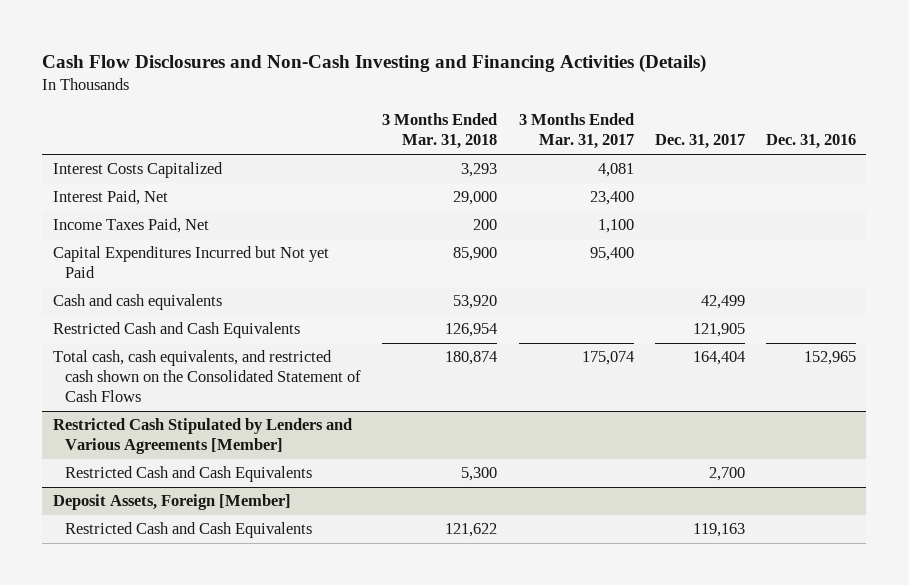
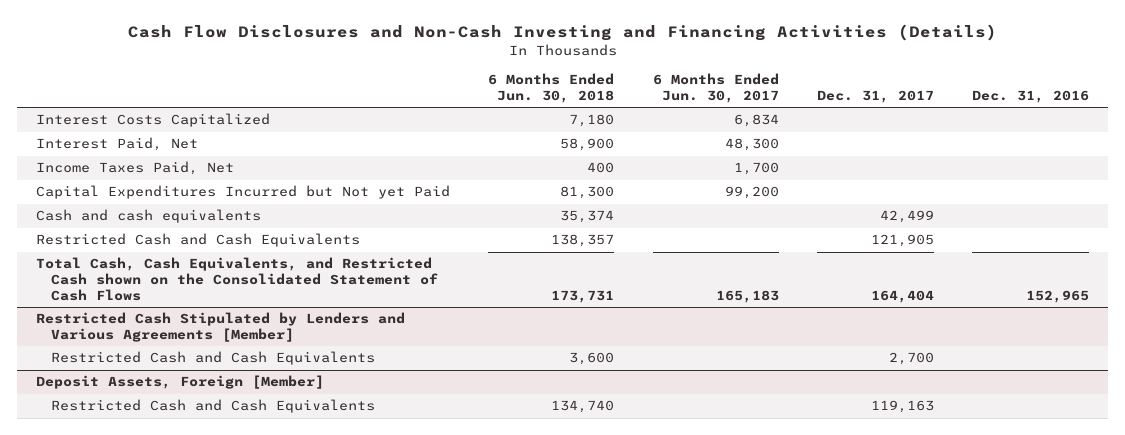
- | 3 Months Ended Mar. 31, 2018 | 3 Months Ended Mar. 31, 2017 | Dec. 31, 2017 | Dec. 31, 2016
+ | 6 Months Ended Jun. 30, 2018 | 6 Months Ended Jun. 30, 2017 | Dec. 31, 2017 | Dec. 31, 2016
- Total cash, cash equivalents, and restricted cash shown on the Consolidated Statement of Cash Flows | 180,874 | 175,074 | 164,404 | 152,965
+ Total Cash, Cash Equivalents, and Restricted Cash shown on the Consolidated Statement of Cash Flows | 173,731 | 165,183 | 164,404 | 152,965

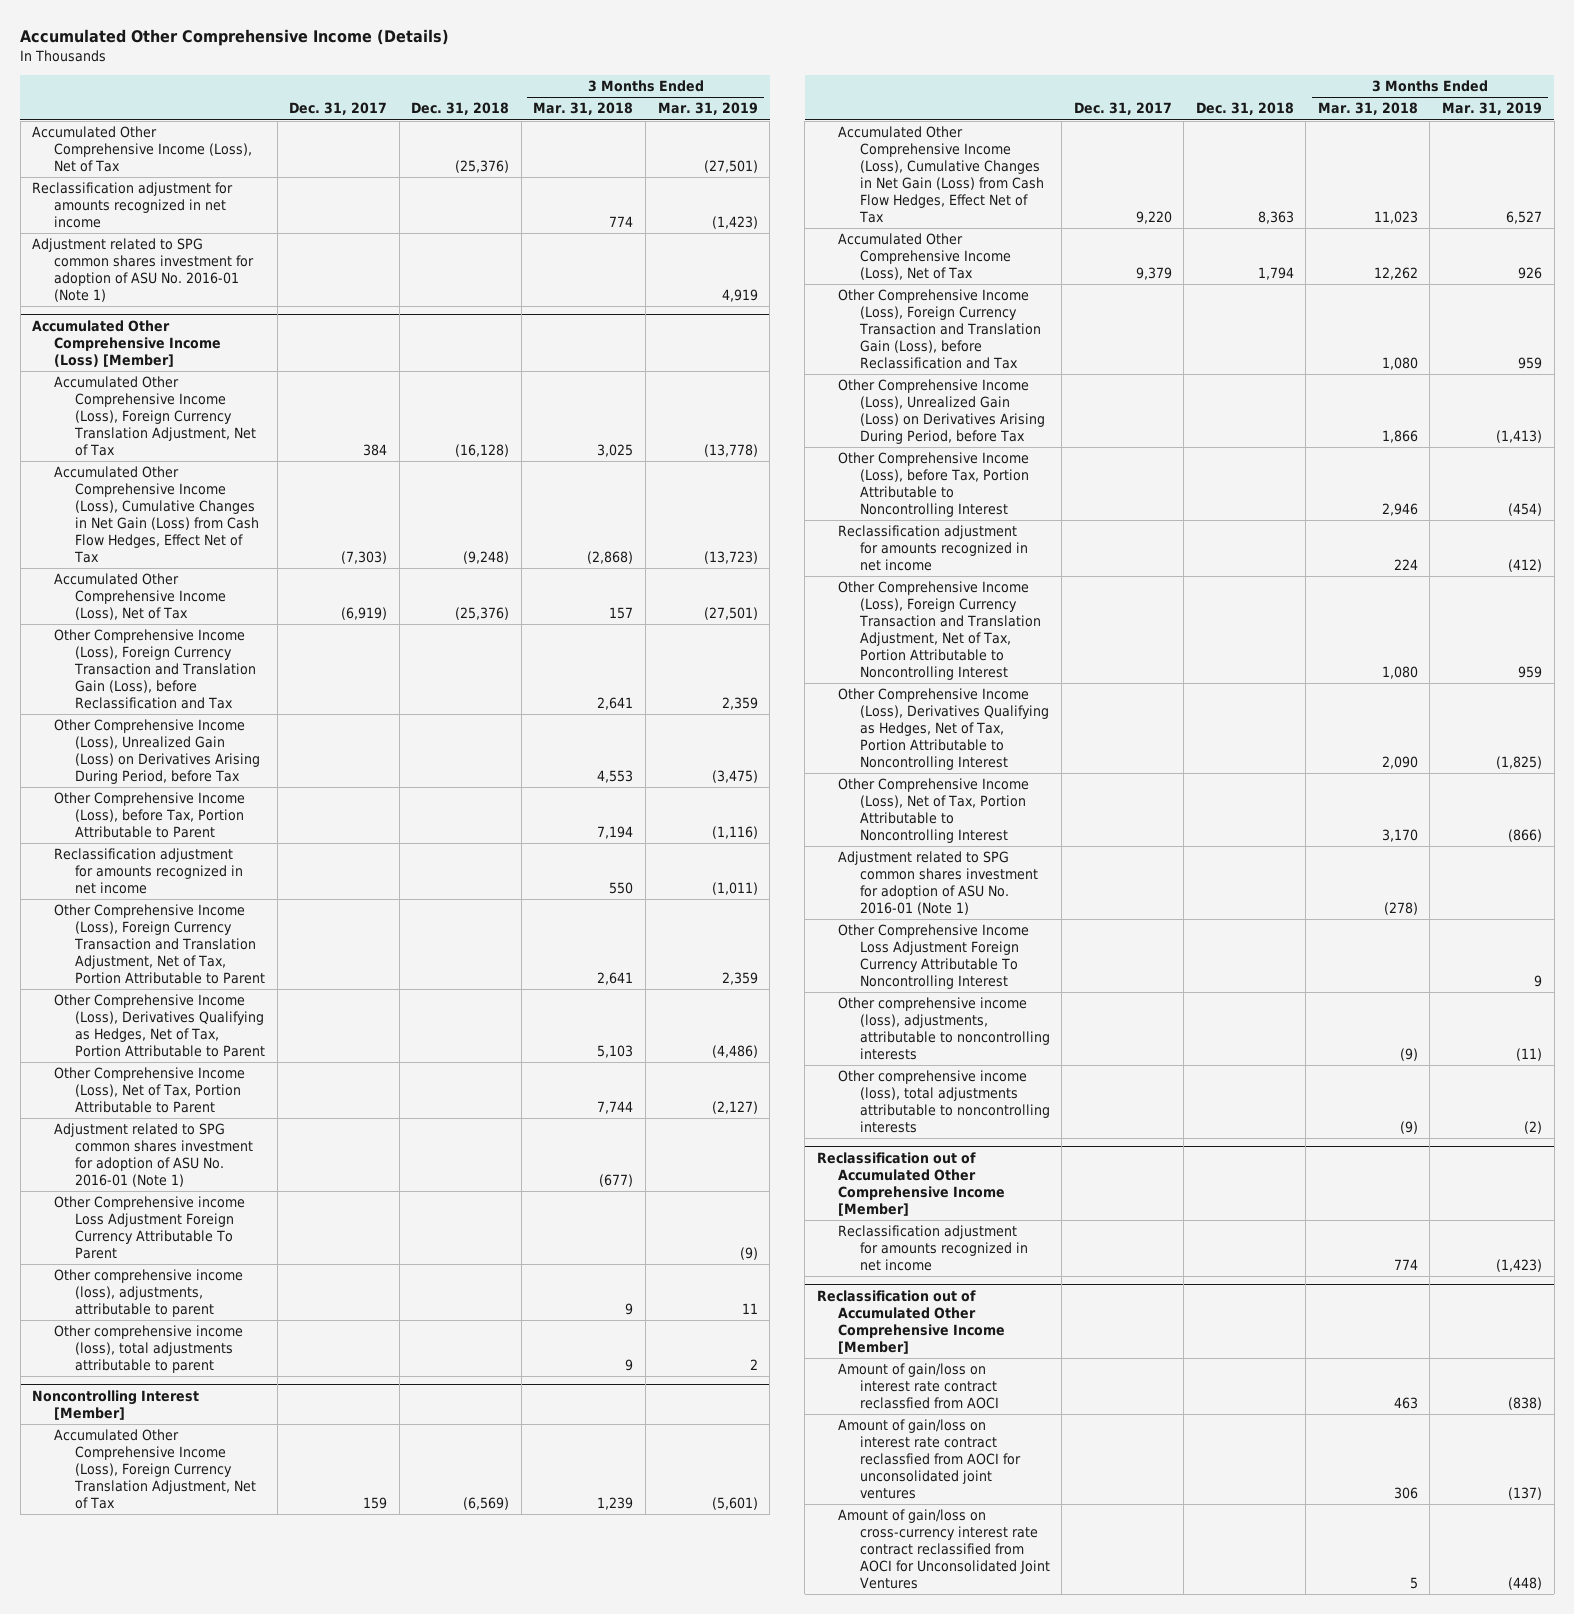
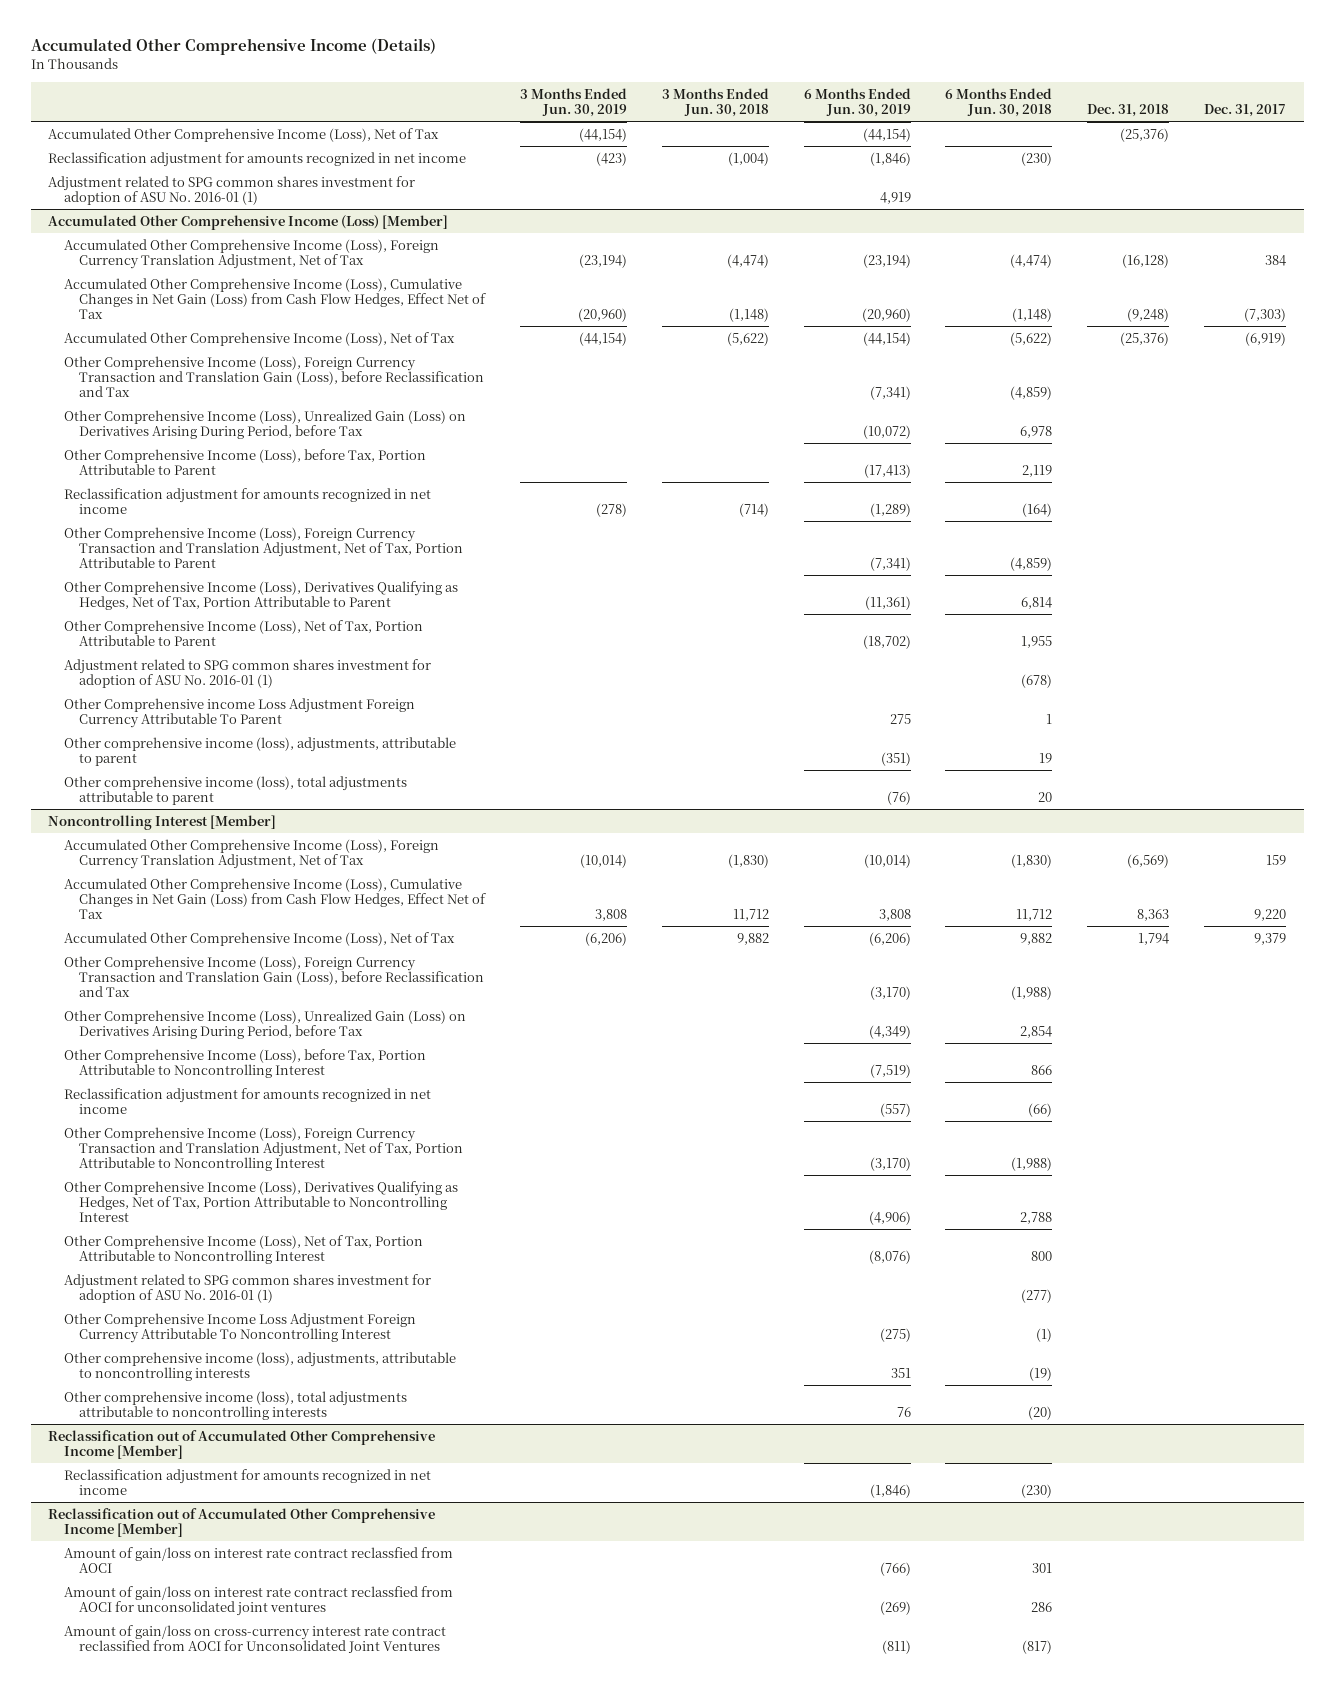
- | Dec. 31, 2017 | Dec. 31, 2018 | 3 Months Ended Mar. 31, 2018 | 3 Months Ended Mar. 31, 2019
+ | 3 Months Ended Jun. 30, 2019 | 3 Months Ended Jun. 30, 2018 | 6 Months Ended Jun. 30, 2019 | 6 Months Ended Jun. 30, 2018 | Dec. 31, 2018 | Dec. 31, 2017
- Adjustment related to SPG common shares investment for adoption of ASU No. 2016-01 (Note 1) | | | | 4,919
+ Adjustment related to SPG common shares investment for adoption of ASU No. 2016-01 (1) | | | 4,919 | | |
@ Accumulated Other Comprehensive Income (Loss) [Member]
- Adjustment related to SPG common shares investment for adoption of ASU No. 2016-01 (Note 1) | | | (677) |
+ Adjustment related to SPG common shares investment for adoption of ASU No. 2016-01 (1) | | | | (678) | |
@ Noncontrolling Interest [Member]
- Adjustment related to SPG common shares investment for adoption of ASU No. 2016-01 (Note 1) | | | (278) |
+ Adjustment related to SPG common shares investment for adoption of ASU No. 2016-01 (1) | | | | (277) | |

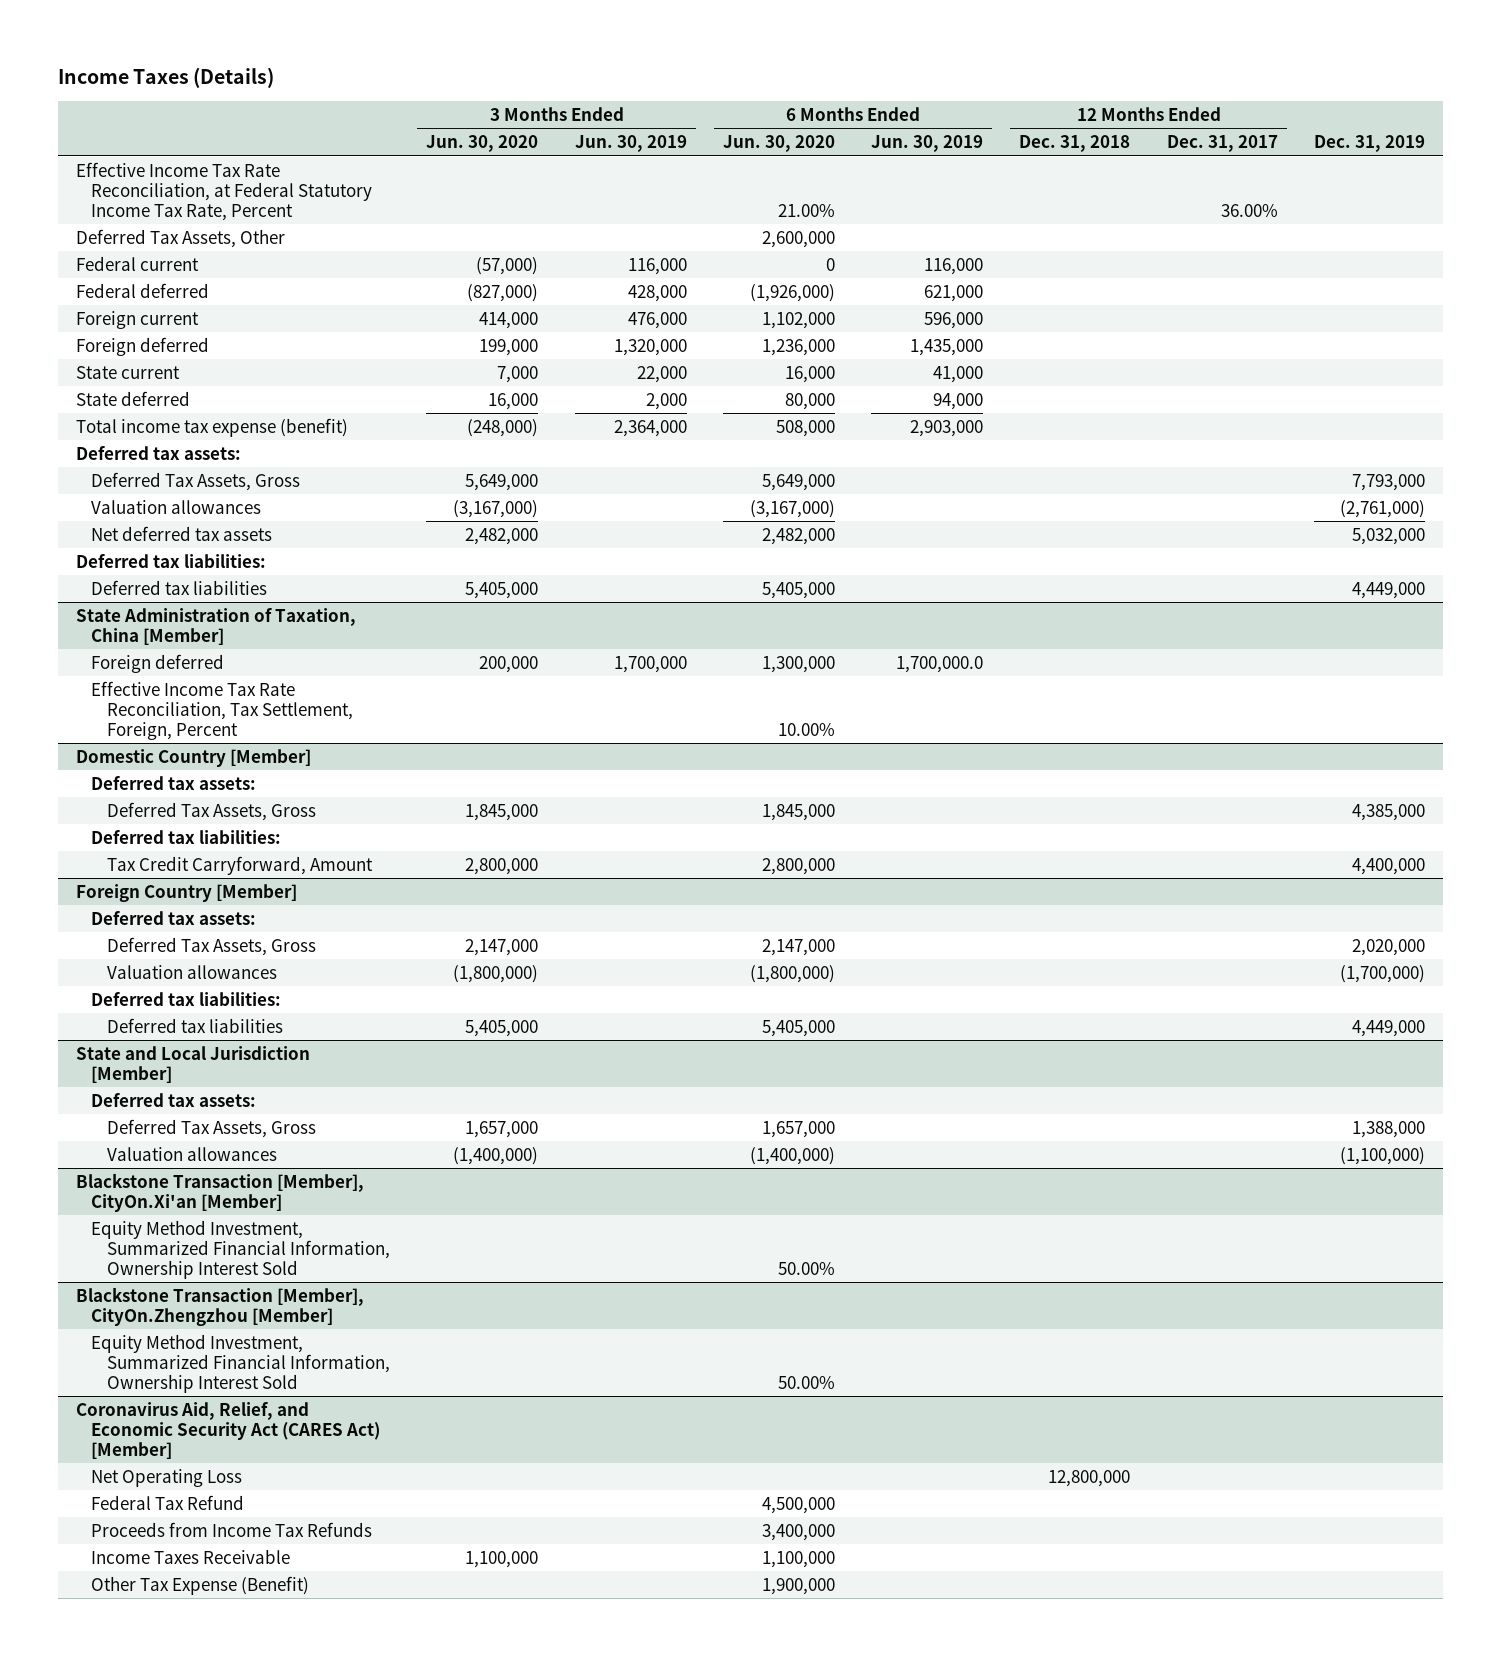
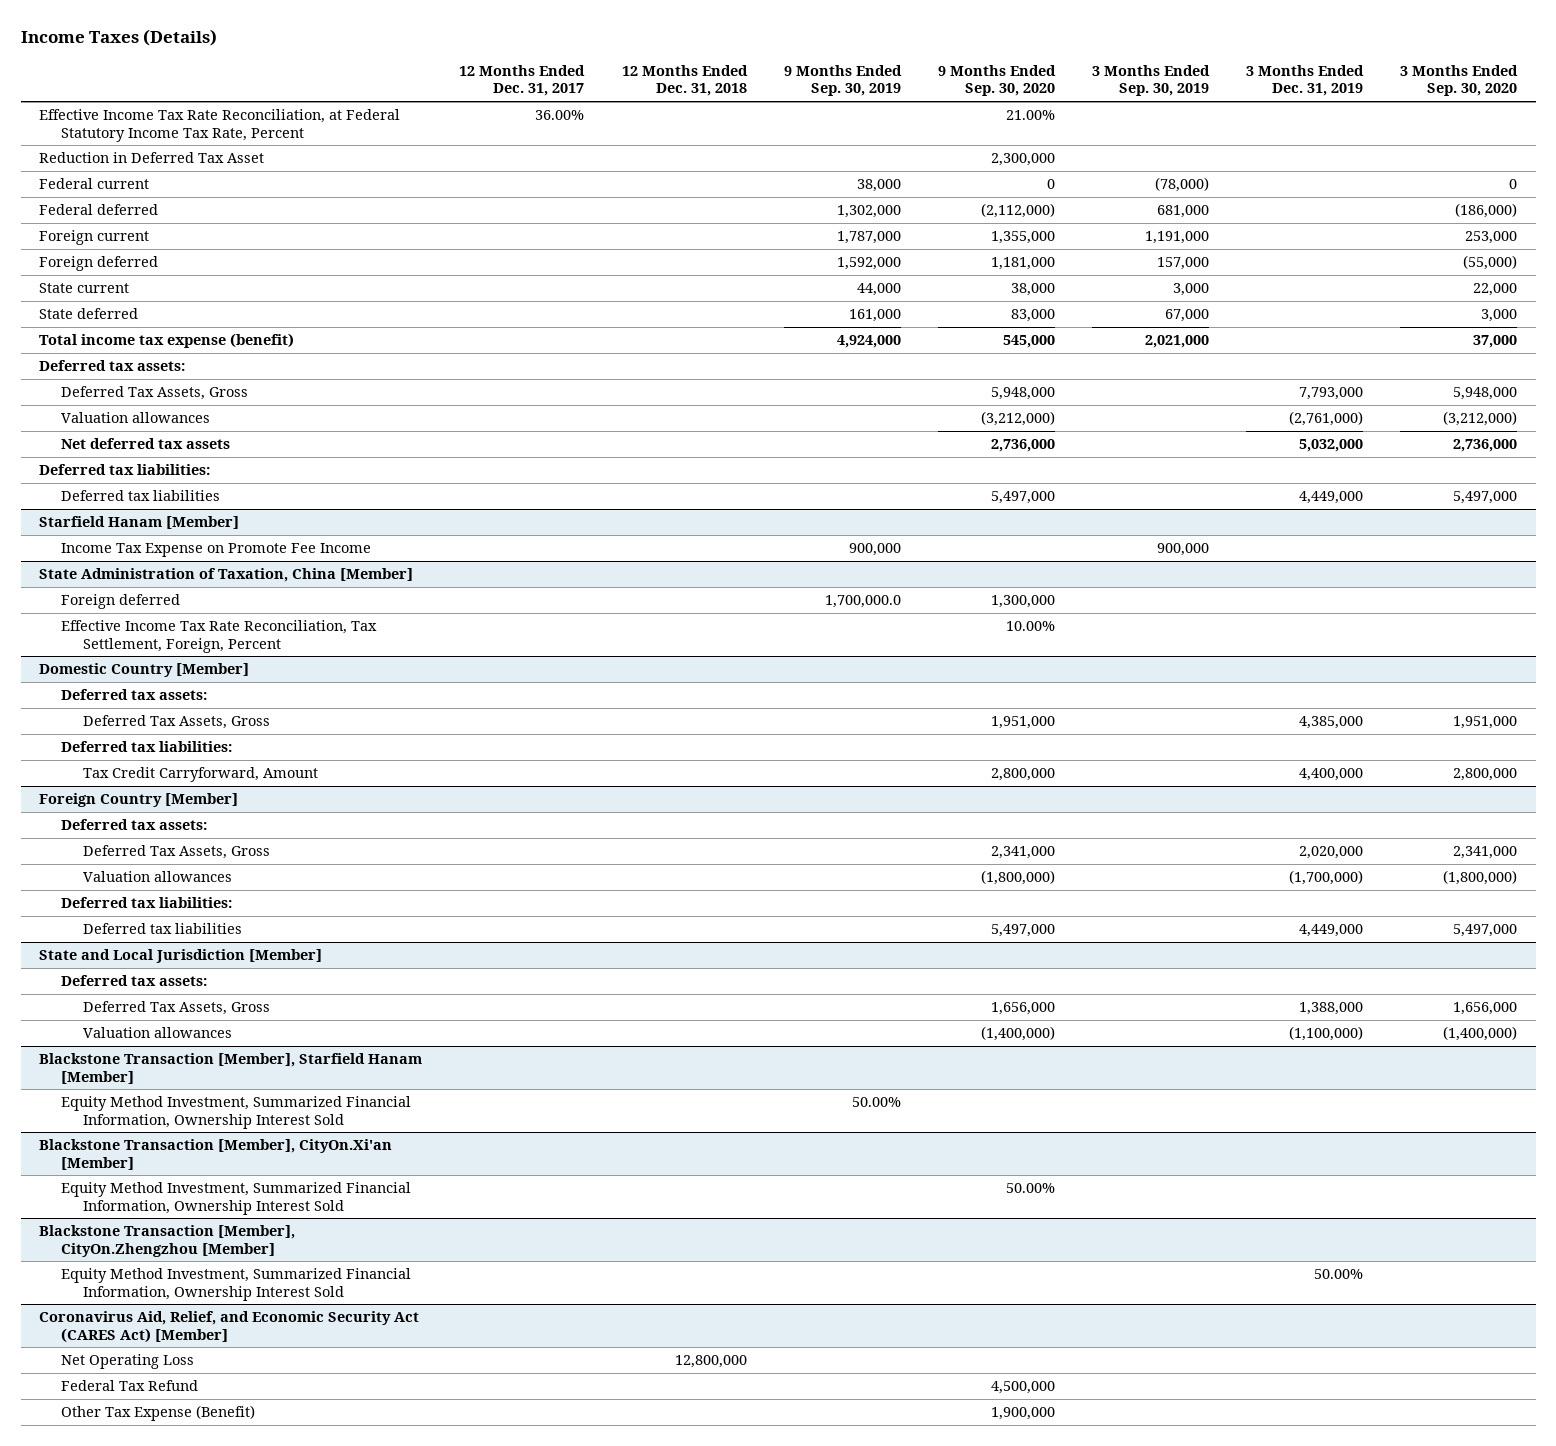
- | 3 Months Ended Jun. 30, 2020 | 3 Months Ended Jun. 30, 2019 | 6 Months Ended Jun. 30, 2020 | 6 Months Ended Jun. 30, 2019 | 12 Months Ended Dec. 31, 2018 | 12 Months Ended Dec. 31, 2017 | Dec. 31, 2019
+ | 12 Months Ended Dec. 31, 2017 | 12 Months Ended Dec. 31, 2018 | 9 Months Ended Sep. 30, 2019 | 9 Months Ended Sep. 30, 2020 | 3 Months Ended Sep. 30, 2019 | 3 Months Ended Dec. 31, 2019 | 3 Months Ended Sep. 30, 2020
- Deferred Tax Assets, Other | | | 2,600,000 | | | |
+ Reduction in Deferred Tax Asset | | | | 2,300,000 | | |
+ Starfield Hanam [Member]
+ Income Tax Expense on Promote Fee Income | | | 900,000 | | 900,000 | |
+ Blackstone Transaction [Member], Starfield Hanam [Member]
+ Equity Method Investment, Summarized Financial Information, Ownership Interest Sold | | | 50.00% | | | |
@ Coronavirus Aid, Relief, and Economic Security Act (CARES Act) [Member]
- Proceeds from Income Tax Refunds | | | 3,400,000 | | | |
- Income Taxes Receivable | 1,100,000 | | 1,100,000 | | | |

